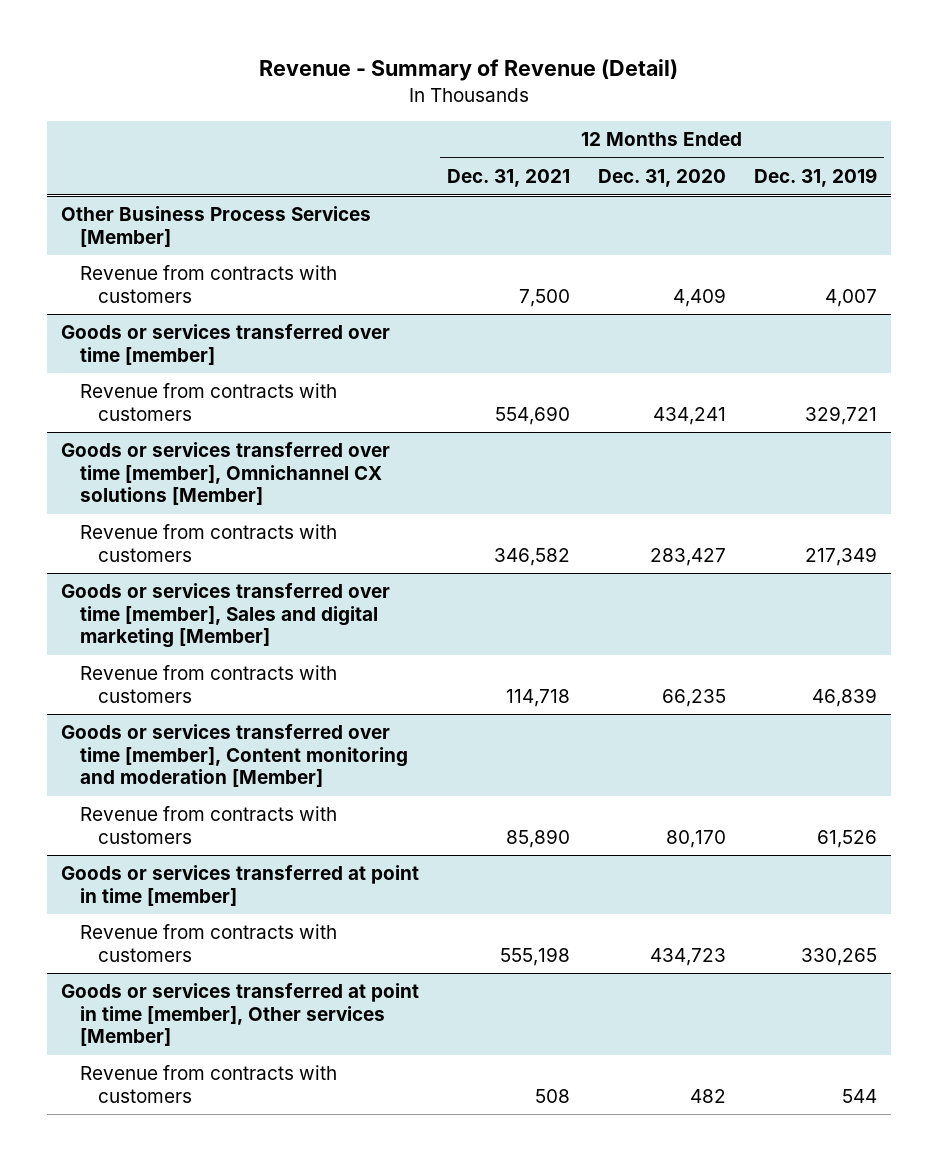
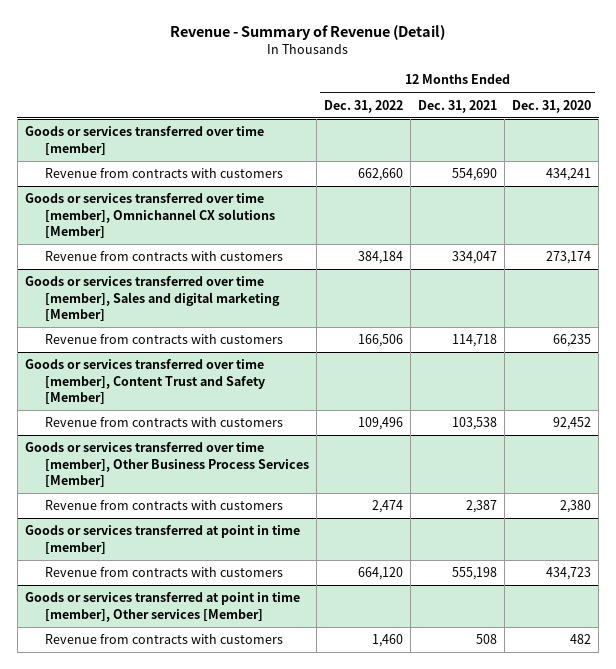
- | 12 Months Ended Dec. 31, 2021 | 12 Months Ended Dec. 31, 2020 | 12 Months Ended Dec. 31, 2019
+ | 12 Months Ended Dec. 31, 2022 | 12 Months Ended Dec. 31, 2021 | 12 Months Ended Dec. 31, 2020
- Other Business Process Services [Member]
- Revenue from contracts with customers | 7,500 | 4,409 | 4,007
@ Goods or services transferred over time [member], Omnichannel CX solutions [Member]
- Revenue from contracts with customers | 346,582 | 283,427 | 217,349
+ Revenue from contracts with customers | 384,184 | 334,047 | 273,174
- Goods or services transferred over time [member], Content monitoring and moderation [Member]
- Revenue from contracts with customers | 85,890 | 80,170 | 61,526
+ Goods or services transferred over time [member], Content Trust and Safety [Member]
+ Revenue from contracts with customers | 109,496 | 103,538 | 92,452
+ Goods or services transferred over time [member], Other Business Process Services [Member]
+ Revenue from contracts with customers | 2,474 | 2,387 | 2,380

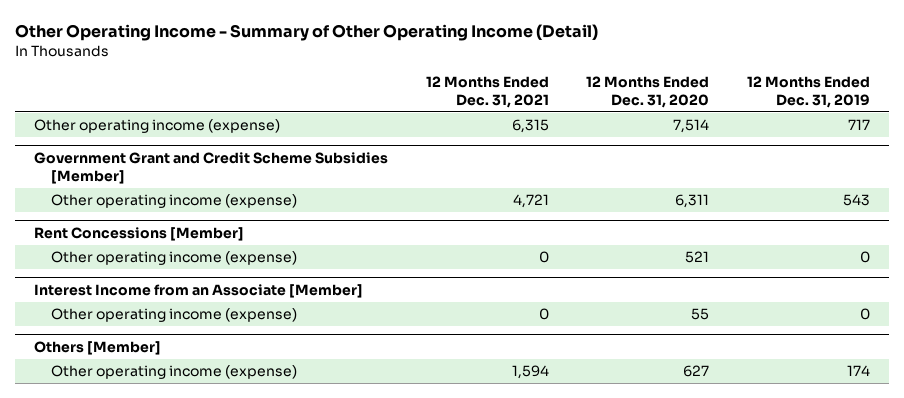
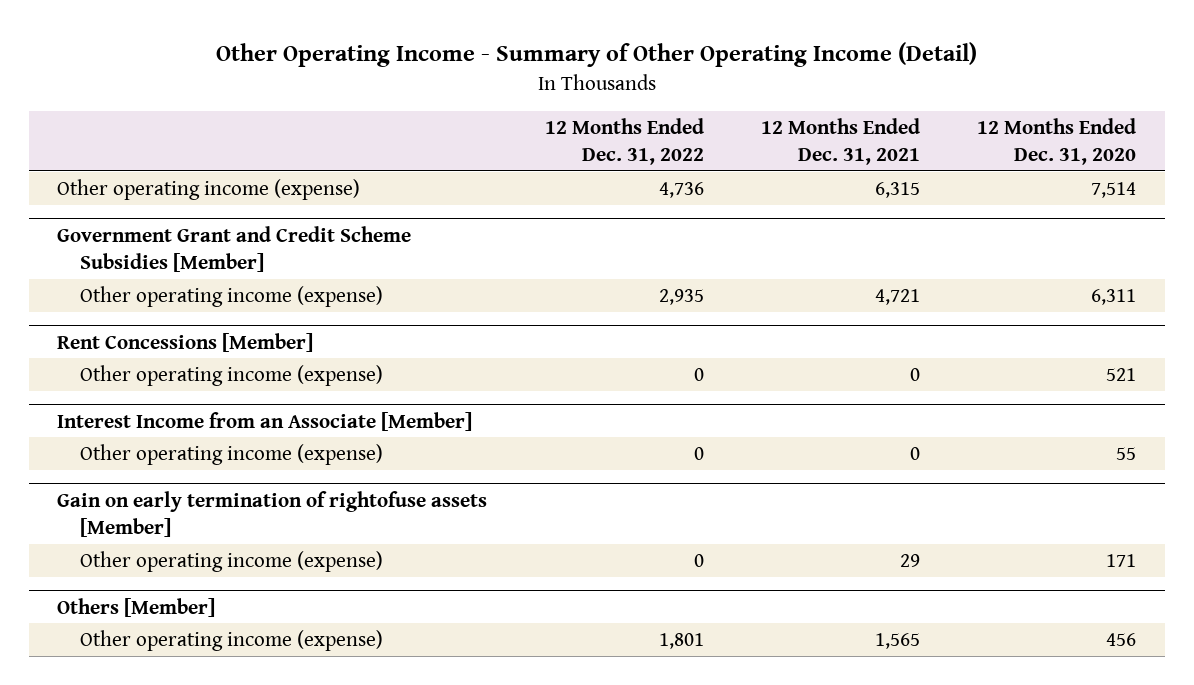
- | 12 Months Ended Dec. 31, 2021 | 12 Months Ended Dec. 31, 2020 | 12 Months Ended Dec. 31, 2019
+ | 12 Months Ended Dec. 31, 2022 | 12 Months Ended Dec. 31, 2021 | 12 Months Ended Dec. 31, 2020
+ Gain on early termination of rightofuse assets [Member]
+ Other operating income (expense) | 0 | 29 | 171
@ Others [Member]
- Other operating income (expense) | 1,594 | 627 | 174
+ Other operating income (expense) | 1,801 | 1,565 | 456

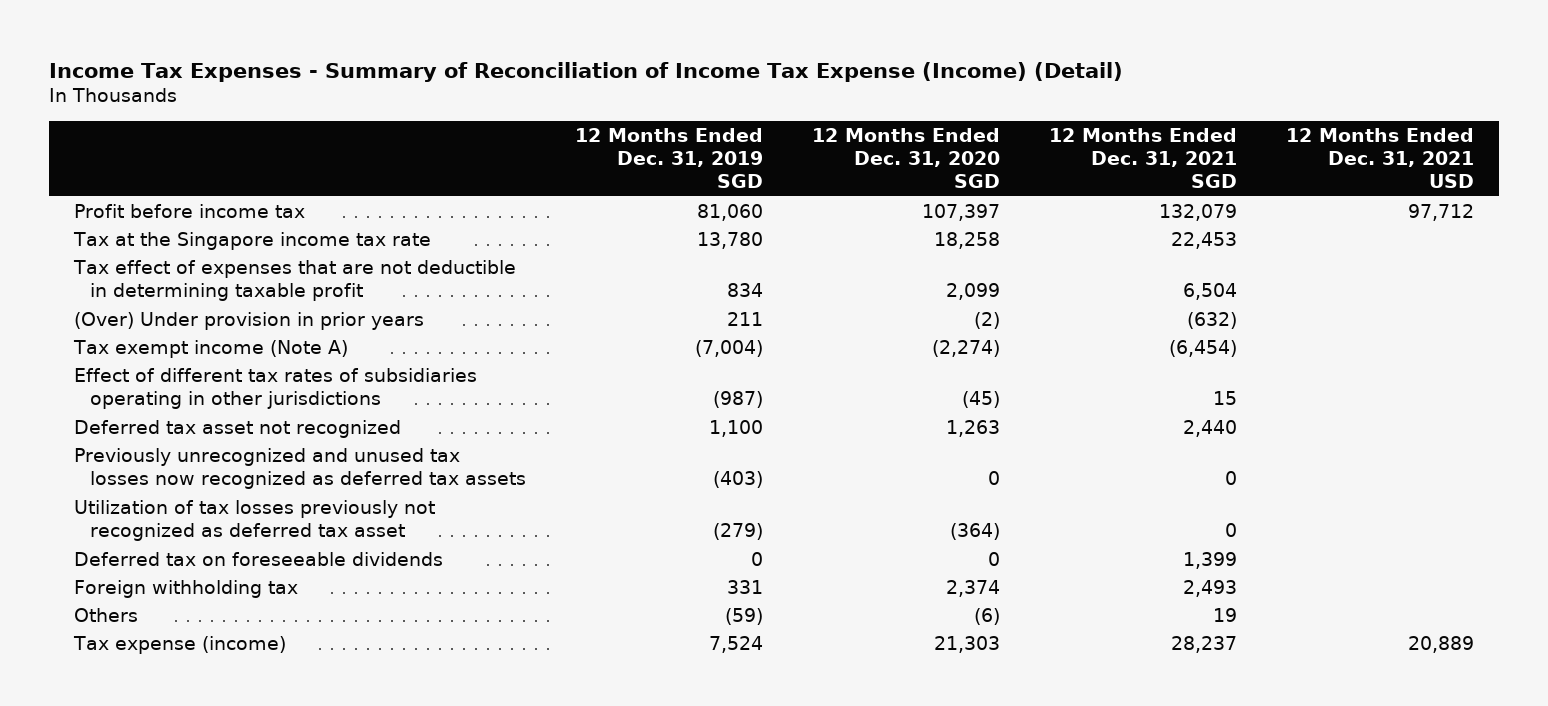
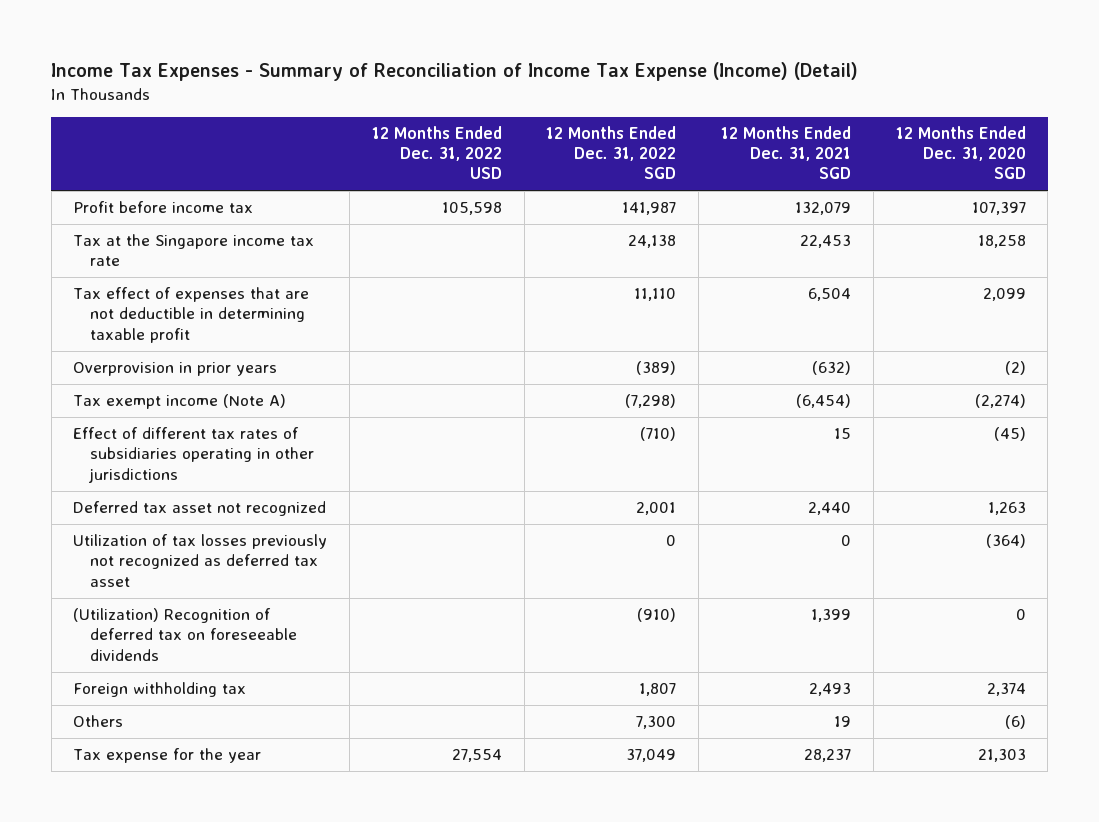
- | 12 Months Ended Dec. 31, 2019 SGD | 12 Months Ended Dec. 31, 2020 SGD | 12 Months Ended Dec. 31, 2021 SGD | 12 Months Ended Dec. 31, 2021 USD
+ | 12 Months Ended Dec. 31, 2022 USD | 12 Months Ended Dec. 31, 2022 SGD | 12 Months Ended Dec. 31, 2021 SGD | 12 Months Ended Dec. 31, 2020 SGD
- (Over) Under provision in prior years | 211 | (2) | (632) |
+ Overprovision in prior years | | (389) | (632) | (2)
- Previously unrecognized and unused tax losses now recognized as deferred tax assets | (403) | 0 | 0 |
- Deferred tax on foreseeable dividends | 0 | 0 | 1,399 |
+ (Utilization) Recognition of deferred tax on foreseeable dividends | | (910) | 1,399 | 0
- Tax expense (income) | 7,524 | 21,303 | 28,237 | 20,889
+ Tax expense for the year | 27,554 | 37,049 | 28,237 | 21,303

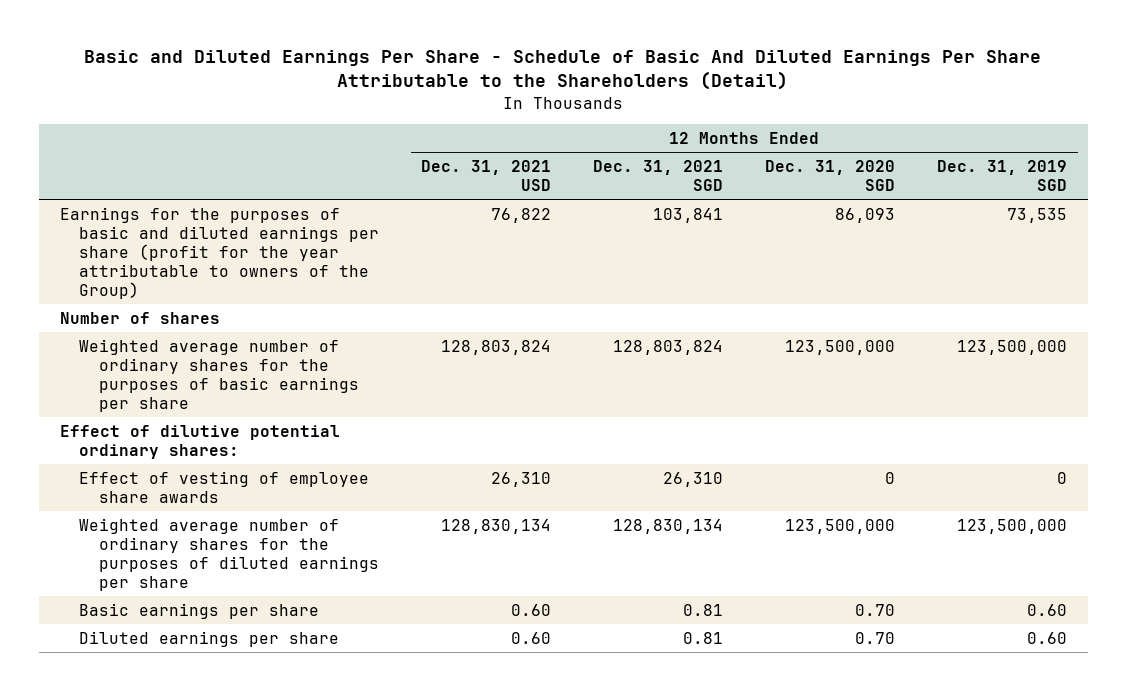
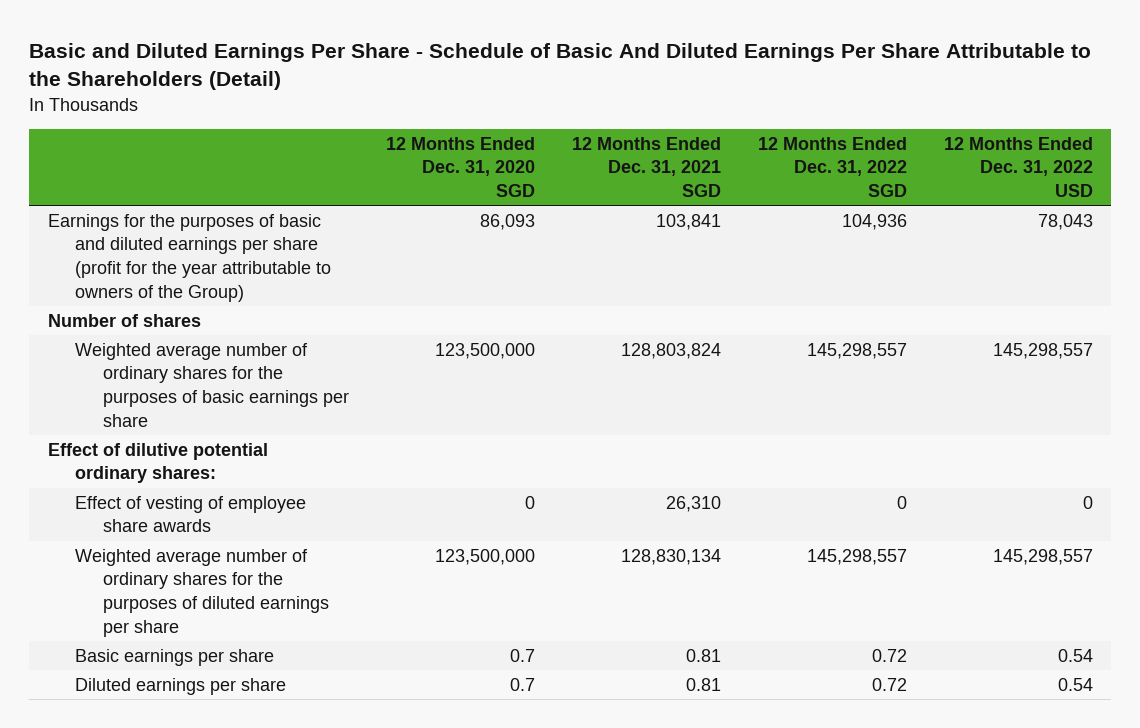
- | 12 Months Ended Dec. 31, 2021 USD | 12 Months Ended Dec. 31, 2021 SGD | 12 Months Ended Dec. 31, 2020 SGD | 12 Months Ended Dec. 31, 2019 SGD
+ | 12 Months Ended Dec. 31, 2020 SGD | 12 Months Ended Dec. 31, 2021 SGD | 12 Months Ended Dec. 31, 2022 SGD | 12 Months Ended Dec. 31, 2022 USD
- Basic earnings per share | 0.60 | 0.81 | 0.70 | 0.60
- Diluted earnings per share | 0.60 | 0.81 | 0.70 | 0.60
+ Basic earnings per share | 0.7 | 0.81 | 0.72 | 0.54
+ Diluted earnings per share | 0.7 | 0.81 | 0.72 | 0.54

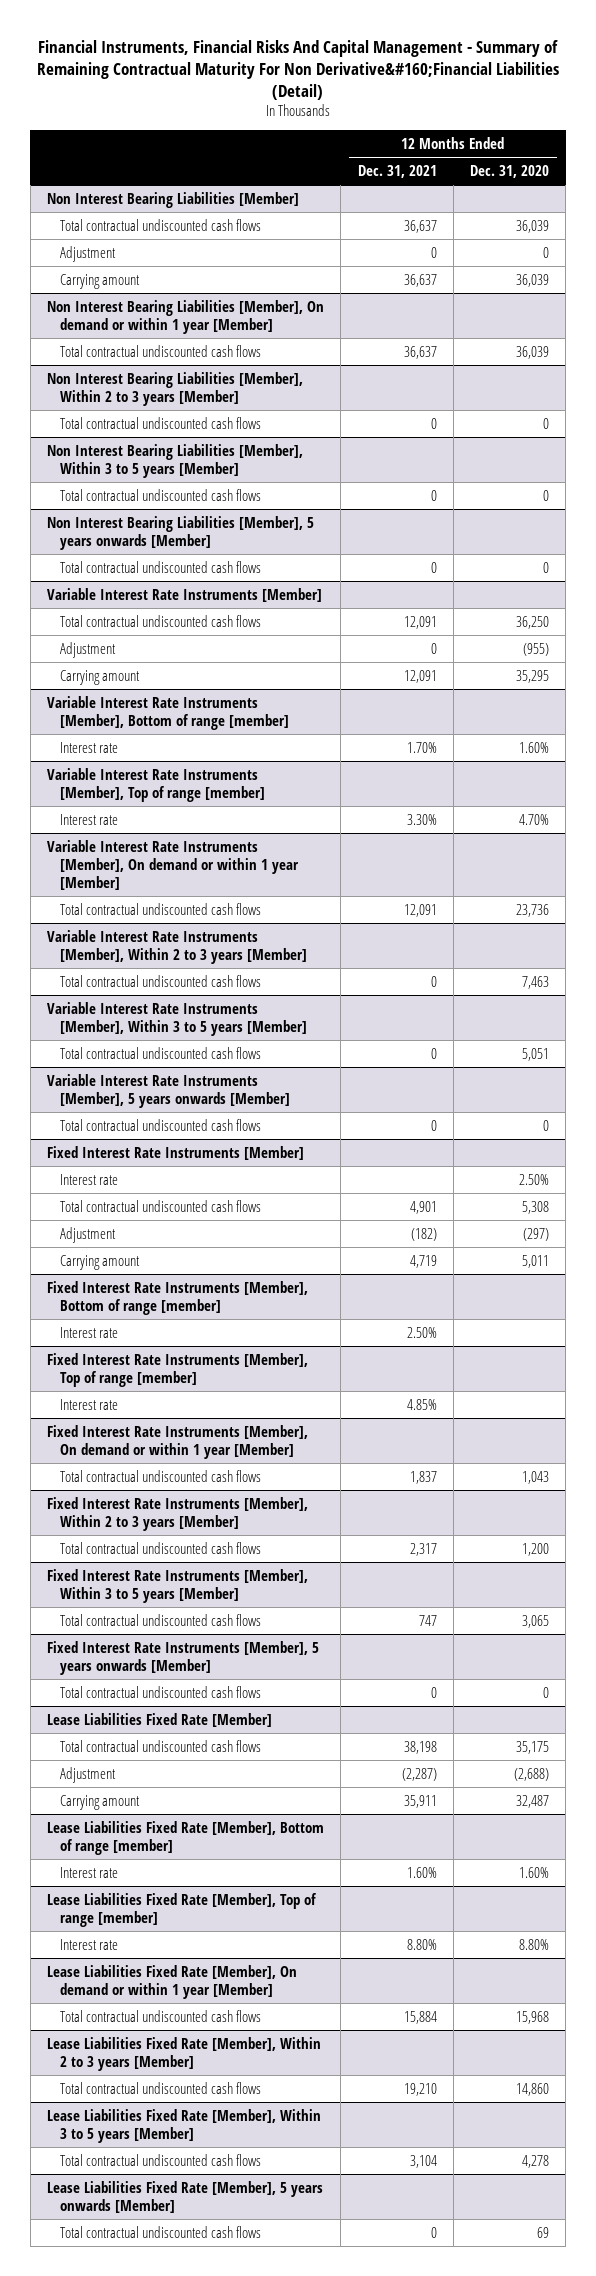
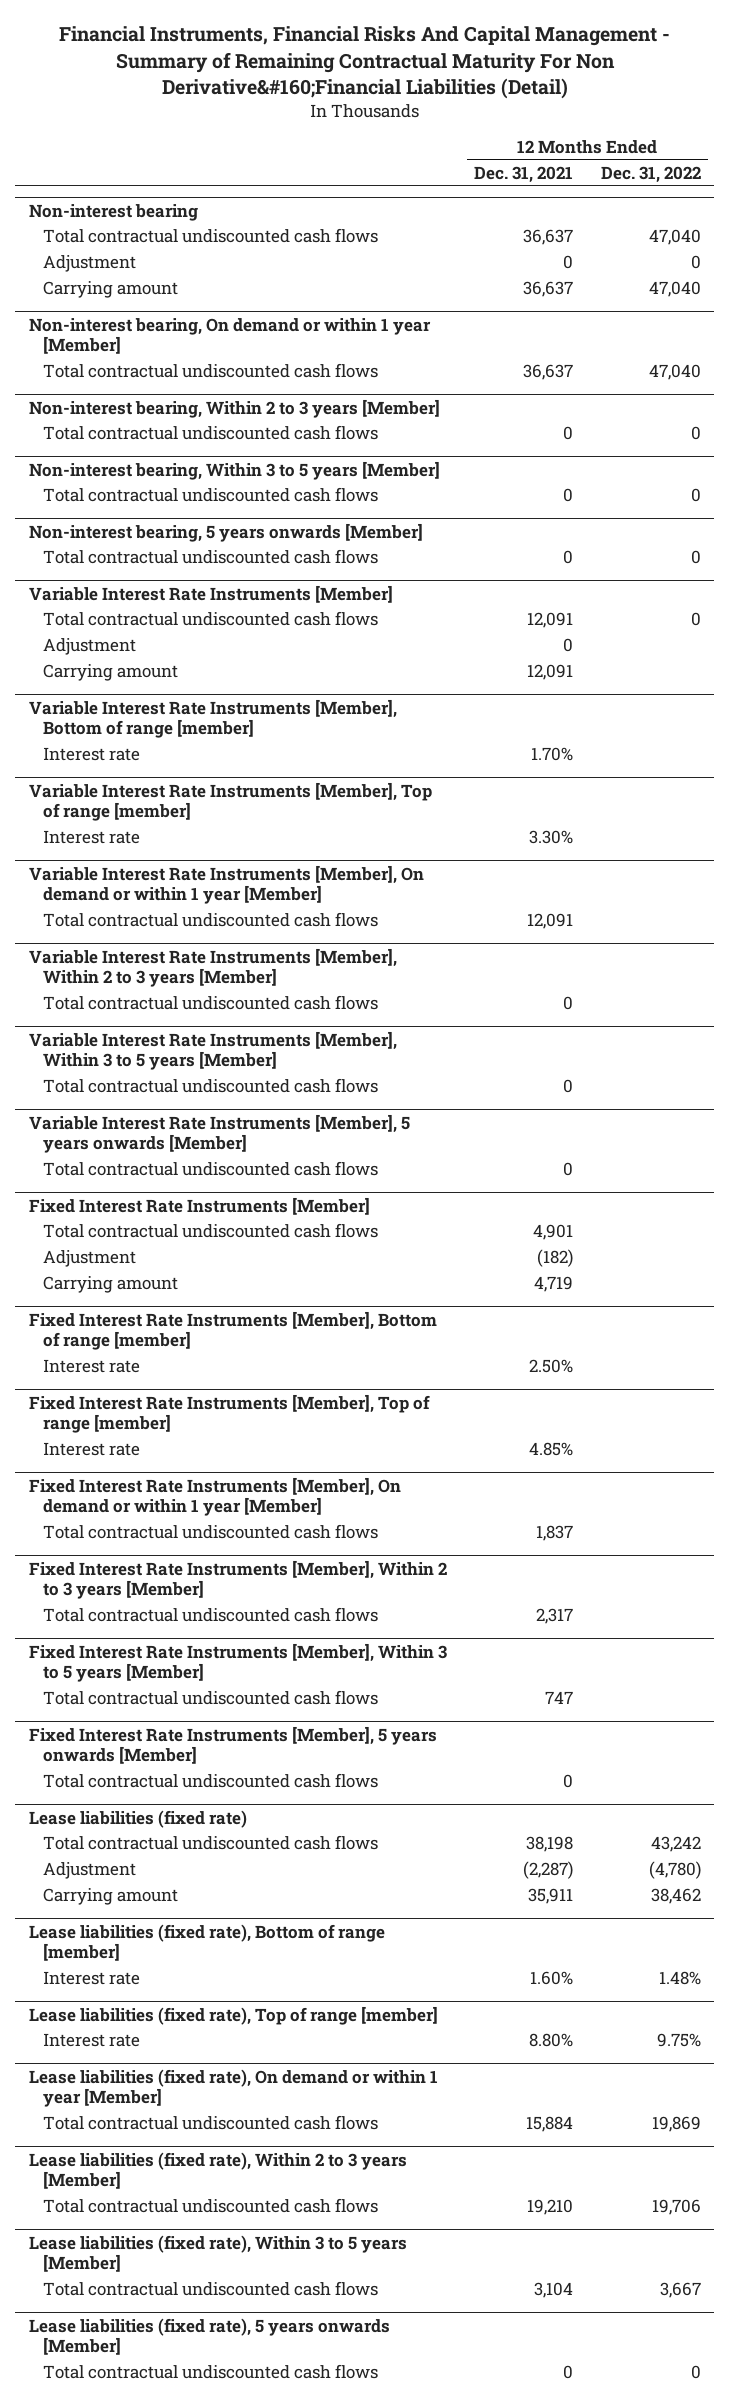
- | 12 Months Ended Dec. 31, 2021 | 12 Months Ended Dec. 31, 2020
+ | 12 Months Ended Dec. 31, 2021 | 12 Months Ended Dec. 31, 2022
- Non Interest Bearing Liabilities [Member]
+ Non-interest bearing
- Non Interest Bearing Liabilities [Member], On demand or within 1 year [Member]
+ Non-interest bearing, On demand or within 1 year [Member]
- Non Interest Bearing Liabilities [Member], Within 2 to 3 years [Member]
+ Non-interest bearing, Within 2 to 3 years [Member]
- Non Interest Bearing Liabilities [Member], Within 3 to 5 years [Member]
+ Non-interest bearing, Within 3 to 5 years [Member]
- Non Interest Bearing Liabilities [Member], 5 years onwards [Member]
+ Non-interest bearing, 5 years onwards [Member]
@ Fixed Interest Rate Instruments [Member]
- Interest rate | | 2.50%
- Lease Liabilities Fixed Rate [Member]
+ Lease liabilities (fixed rate)
- Lease Liabilities Fixed Rate [Member], Bottom of range [member]
+ Lease liabilities (fixed rate), Bottom of range [member]
- Lease Liabilities Fixed Rate [Member], Top of range [member]
+ Lease liabilities (fixed rate), Top of range [member]
- Lease Liabilities Fixed Rate [Member], On demand or within 1 year [Member]
+ Lease liabilities (fixed rate), On demand or within 1 year [Member]
- Lease Liabilities Fixed Rate [Member], Within 2 to 3 years [Member]
+ Lease liabilities (fixed rate), Within 2 to 3 years [Member]
- Lease Liabilities Fixed Rate [Member], Within 3 to 5 years [Member]
+ Lease liabilities (fixed rate), Within 3 to 5 years [Member]
- Lease Liabilities Fixed Rate [Member], 5 years onwards [Member]
+ Lease liabilities (fixed rate), 5 years onwards [Member]

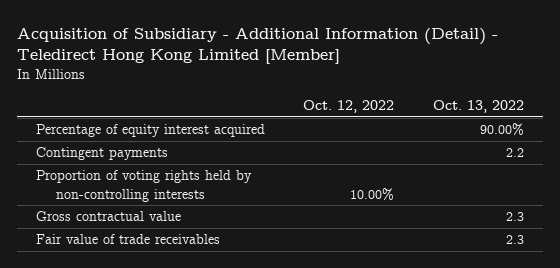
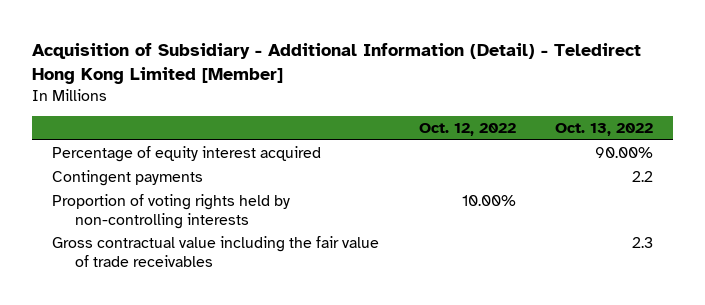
- Gross contractual value | | 2.3
- Fair value of trade receivables | | 2.3
+ Gross contractual value including the fair value of trade receivables | | 2.3

